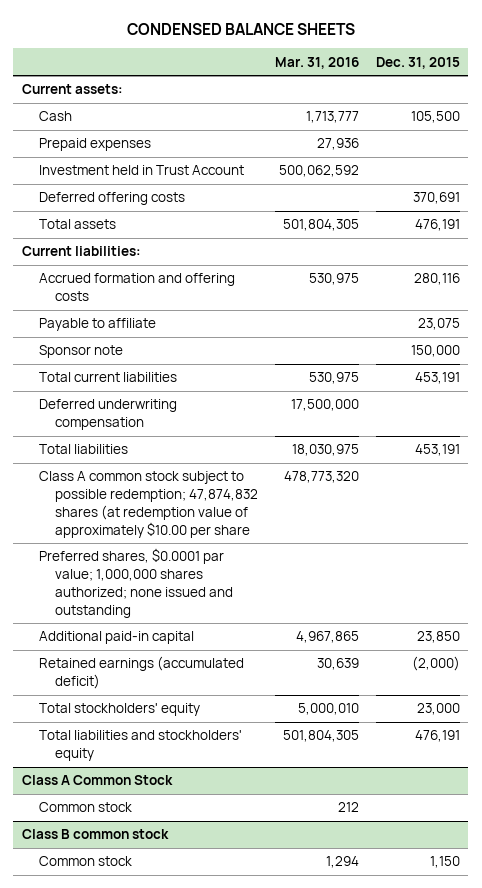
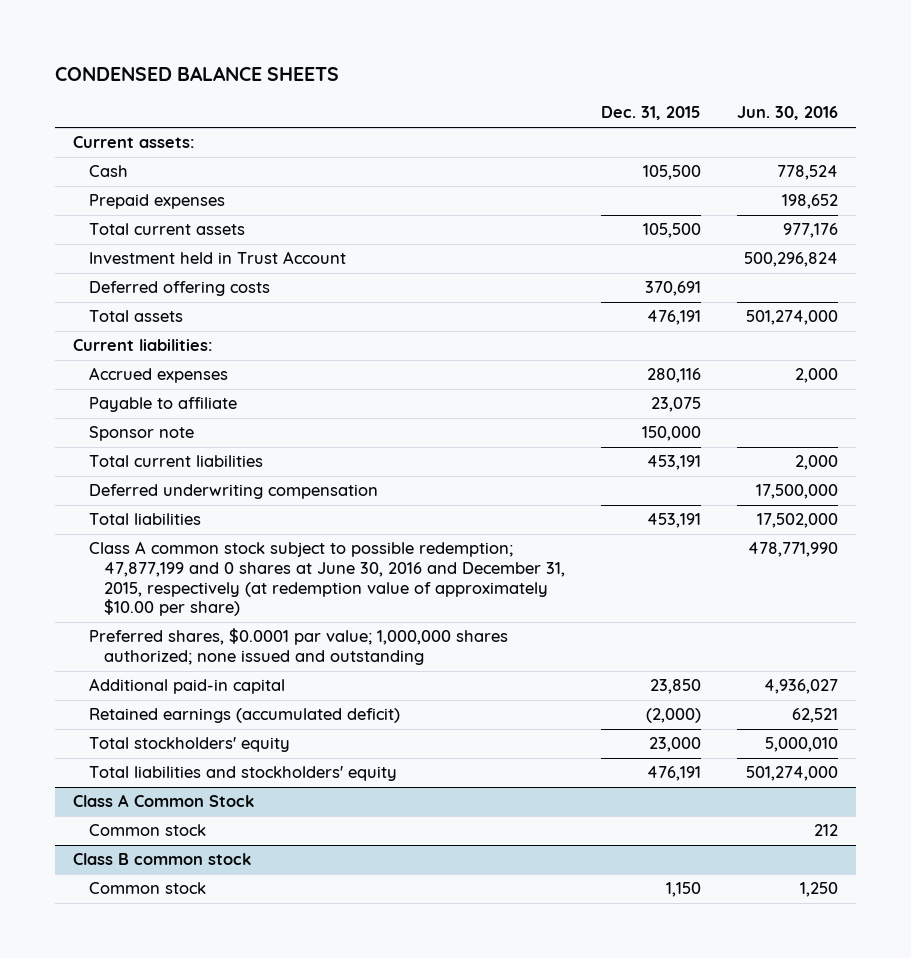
- | Mar. 31, 2016 | Dec. 31, 2015
+ | Dec. 31, 2015 | Jun. 30, 2016
+ Total current assets | 105,500 | 977,176
- Accrued formation and offering costs | 530,975 | 280,116
+ Accrued expenses | 280,116 | 2,000
- Class A common stock subject to possible redemption; 47,874,832 shares (at redemption value of approximately $10.00 per share | 478,773,320 |
+ Class A common stock subject to possible redemption; 47,877,199 and 0 shares at June 30, 2016 and December 31, 2015, respectively (at redemption value of approximately $10.00 per share) | | 478,771,990

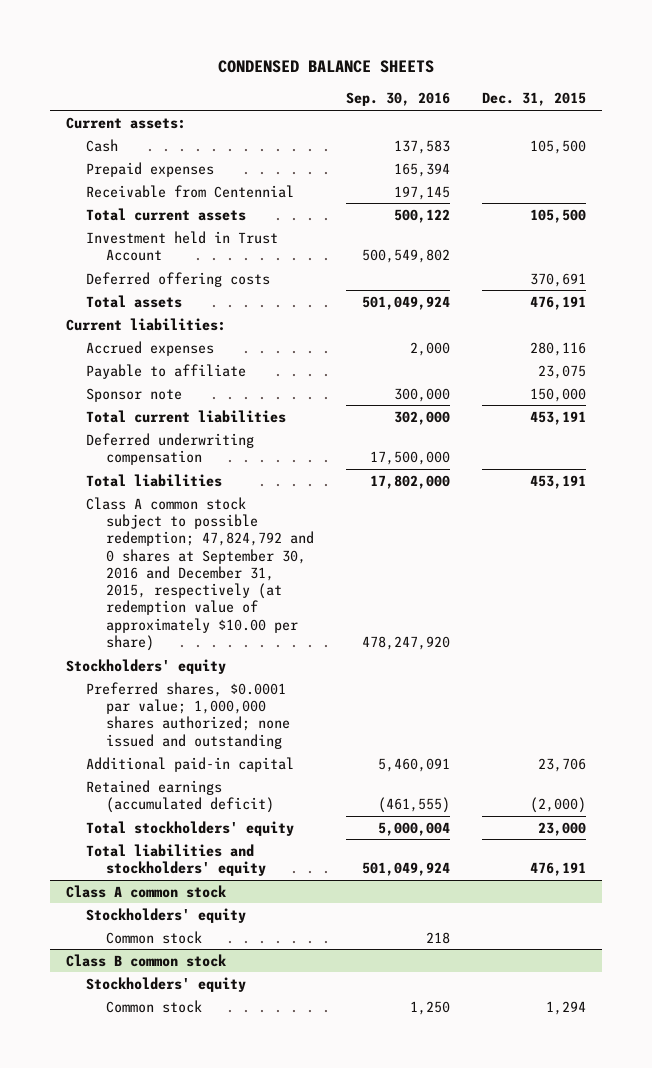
- | Dec. 31, 2015 | Jun. 30, 2016
+ | Sep. 30, 2016 | Dec. 31, 2015
+ Receivable from Centennial | 197,145 |
- Class A common stock subject to possible redemption; 47,877,199 and 0 shares at June 30, 2016 and December 31, 2015, respectively (at redemption value of approximately $10.00 per share) | | 478,771,990
+ Class A common stock subject to possible redemption; 47,824,792 and 0 shares at September 30, 2016 and December 31, 2015, respectively (at redemption value of approximately $10.00 per share) | 478,247,920 |
+ Stockholders' equity
- Additional paid-in capital | 23,850 | 4,936,027
+ Additional paid-in capital | 5,460,091 | 23,706
- Class A Common Stock
+ Class A common stock
+ Stockholders' equity
@ Class B common stock
- Common stock | 1,150 | 1,250
+ Stockholders' equity
+ Common stock | 1,250 | 1,294

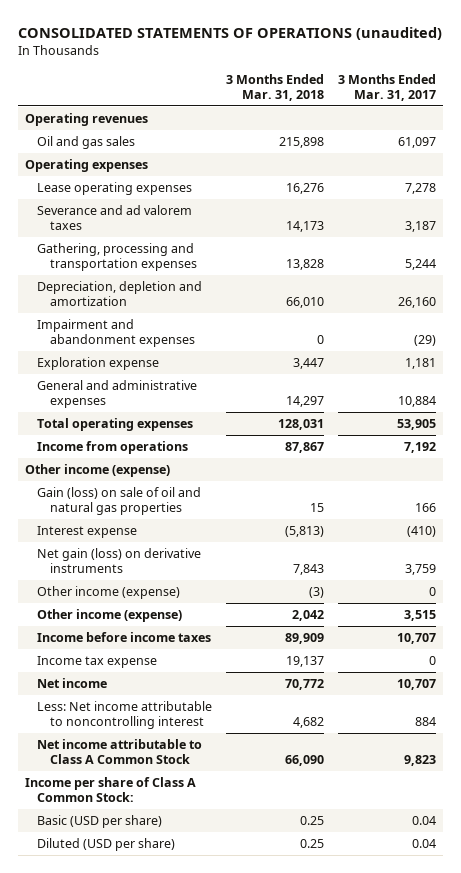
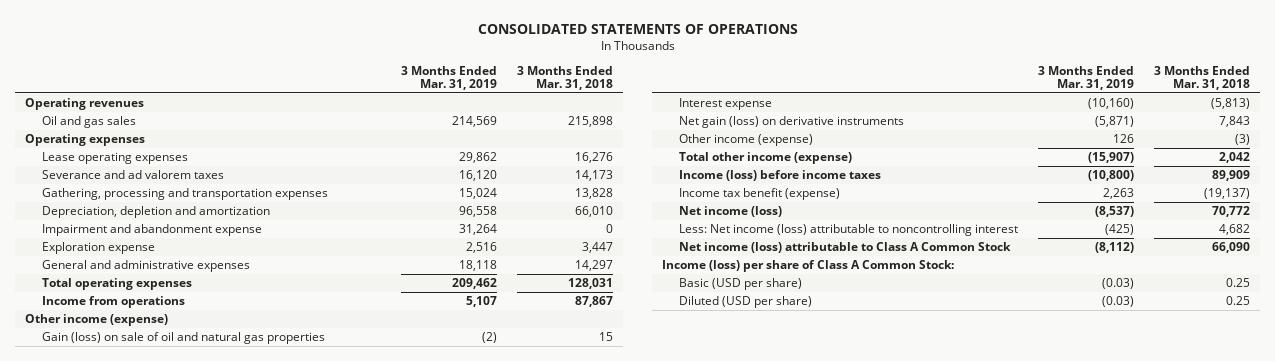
- CONSOLIDATED STATEMENTS OF OPERATIONS (unaudited)
+ CONSOLIDATED STATEMENTS OF OPERATIONS
- | 3 Months Ended Mar. 31, 2018 | 3 Months Ended Mar. 31, 2017
+ | 3 Months Ended Mar. 31, 2019 | 3 Months Ended Mar. 31, 2018
- Impairment and abandonment expenses | 0 | (29)
+ Impairment and abandonment expense | 31,264 | 0
- Other income (expense) | 2,042 | 3,515
- Income before income taxes | 89,909 | 10,707
- Income tax expense | 19,137 | 0
- Net income | 70,772 | 10,707
- Less: Net income attributable to noncontrolling interest | 4,682 | 884
- Net income attributable to Class A Common Stock | 66,090 | 9,823
- Income per share of Class A Common Stock:
+ Total other income (expense) | (15,907) | 2,042
+ Income (loss) before income taxes | (10,800) | 89,909
+ Income tax benefit (expense) | 2,263 | (19,137)
+ Net income (loss) | (8,537) | 70,772
+ Less: Net income (loss) attributable to noncontrolling interest | (425) | 4,682
+ Net income (loss) attributable to Class A Common Stock | (8,112) | 66,090
+ Income (loss) per share of Class A Common Stock:

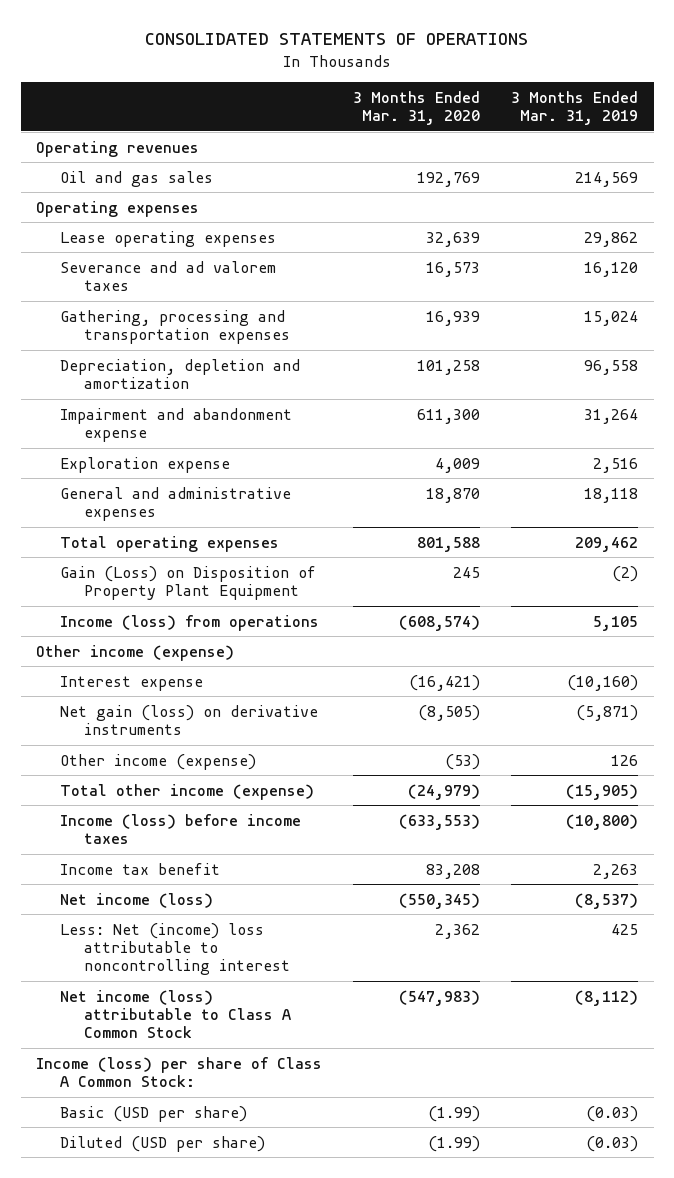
- | 3 Months Ended Mar. 31, 2019 | 3 Months Ended Mar. 31, 2018
+ | 3 Months Ended Mar. 31, 2020 | 3 Months Ended Mar. 31, 2019
- Income from operations | 5,107 | 87,867
+ Gain (Loss) on Disposition of Property Plant Equipment | 245 | (2)
+ Income (loss) from operations | (608,574) | 5,105
- Gain (loss) on sale of oil and natural gas properties | (2) | 15
- Total other income (expense) | (15,907) | 2,042
+ Total other income (expense) | (24,979) | (15,905)
- Income tax benefit (expense) | 2,263 | (19,137)
+ Income tax benefit | 83,208 | 2,263
- Less: Net income (loss) attributable to noncontrolling interest | (425) | 4,682
+ Less: Net (income) loss attributable to noncontrolling interest | 2,362 | 425

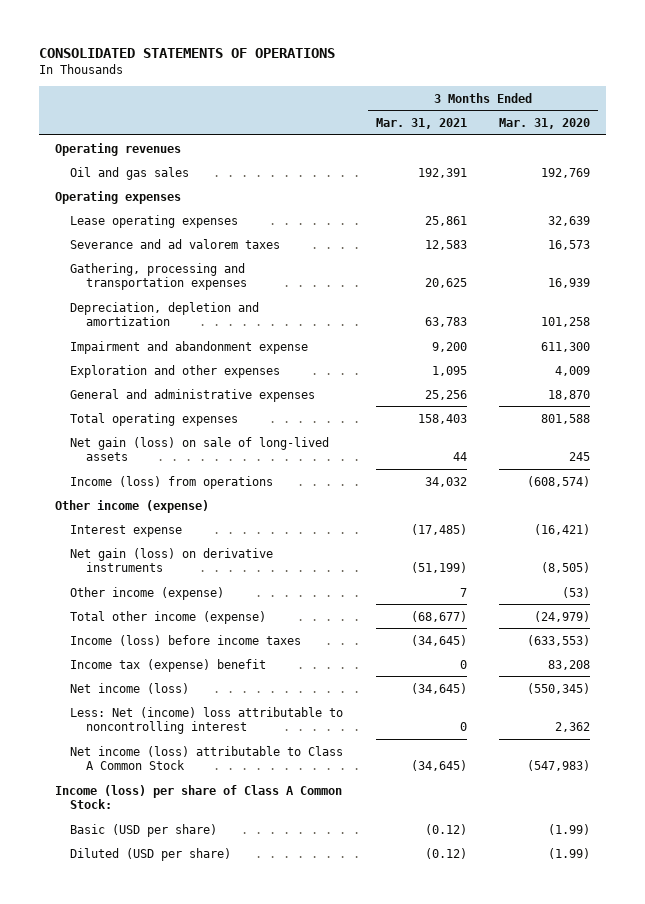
- | 3 Months Ended Mar. 31, 2020 | 3 Months Ended Mar. 31, 2019
+ | 3 Months Ended Mar. 31, 2021 | 3 Months Ended Mar. 31, 2020
- Exploration expense | 4,009 | 2,516
+ Exploration and other expenses | 1,095 | 4,009
- Gain (Loss) on Disposition of Property Plant Equipment | 245 | (2)
+ Net gain (loss) on sale of long-lived assets | 44 | 245
- Income tax benefit | 83,208 | 2,263
+ Income tax (expense) benefit | 0 | 83,208

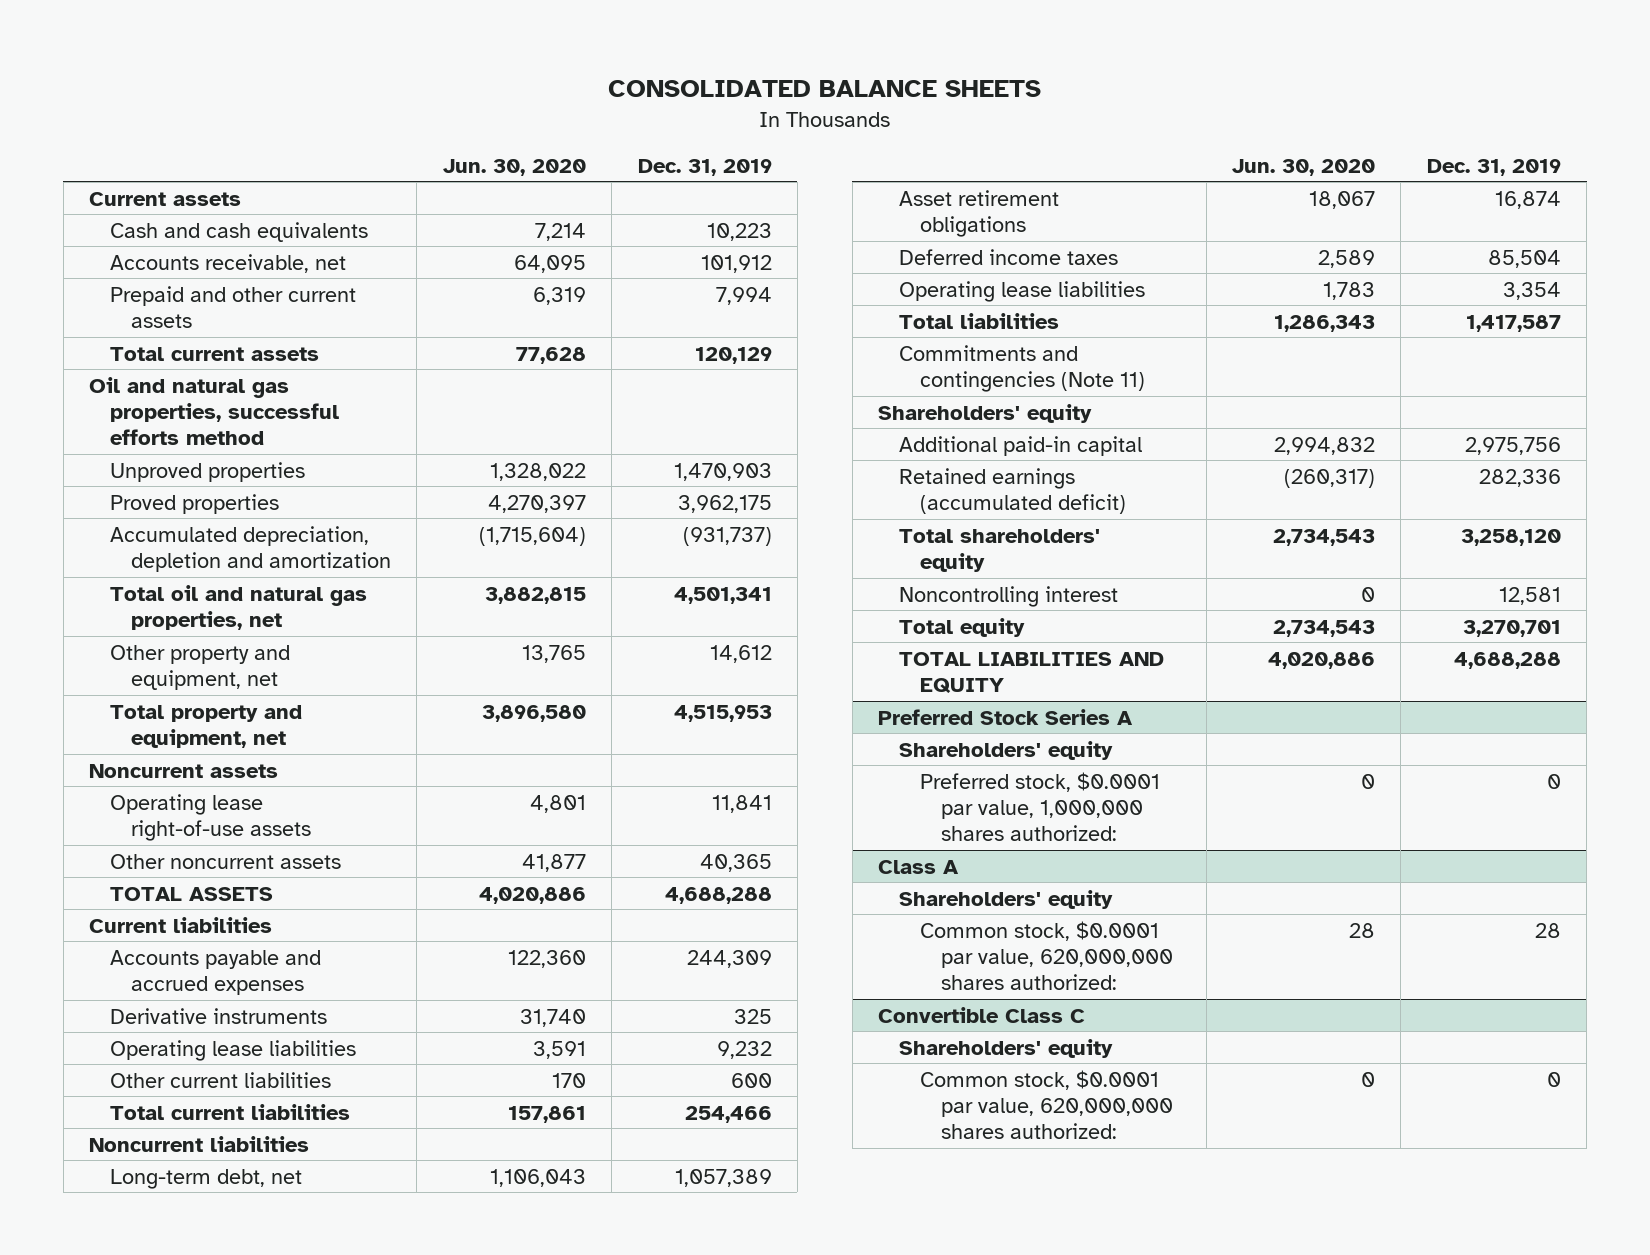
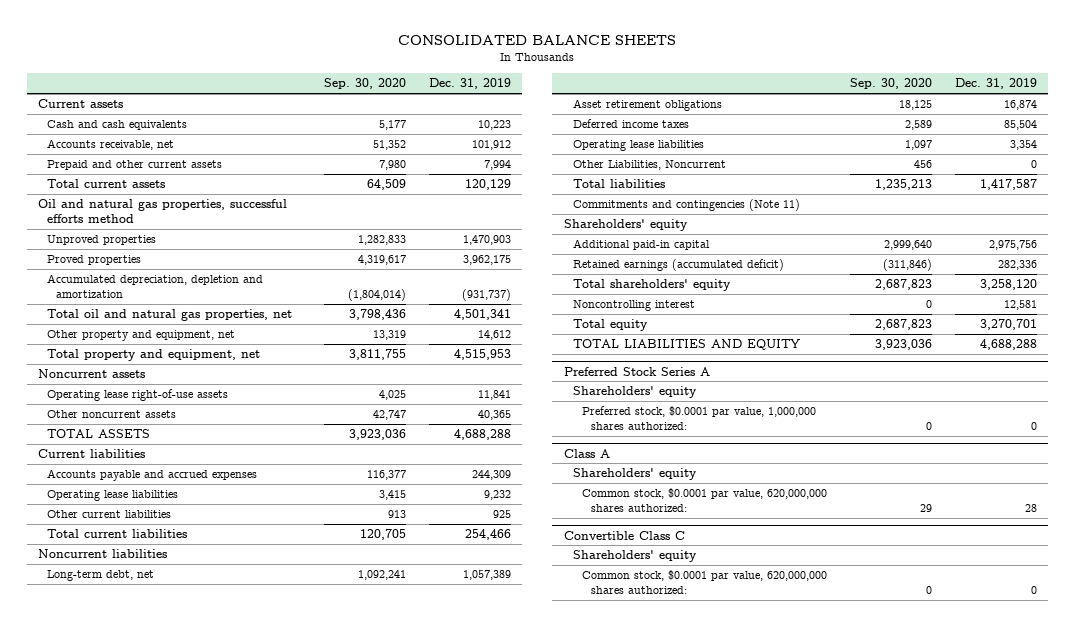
- | Jun. 30, 2020 | Dec. 31, 2019
+ | Sep. 30, 2020 | Dec. 31, 2019
- Derivative instruments | 31,740 | 325
- Other current liabilities | 170 | 600
+ Other current liabilities | 913 | 925
+ Other Liabilities, Noncurrent | 456 | 0

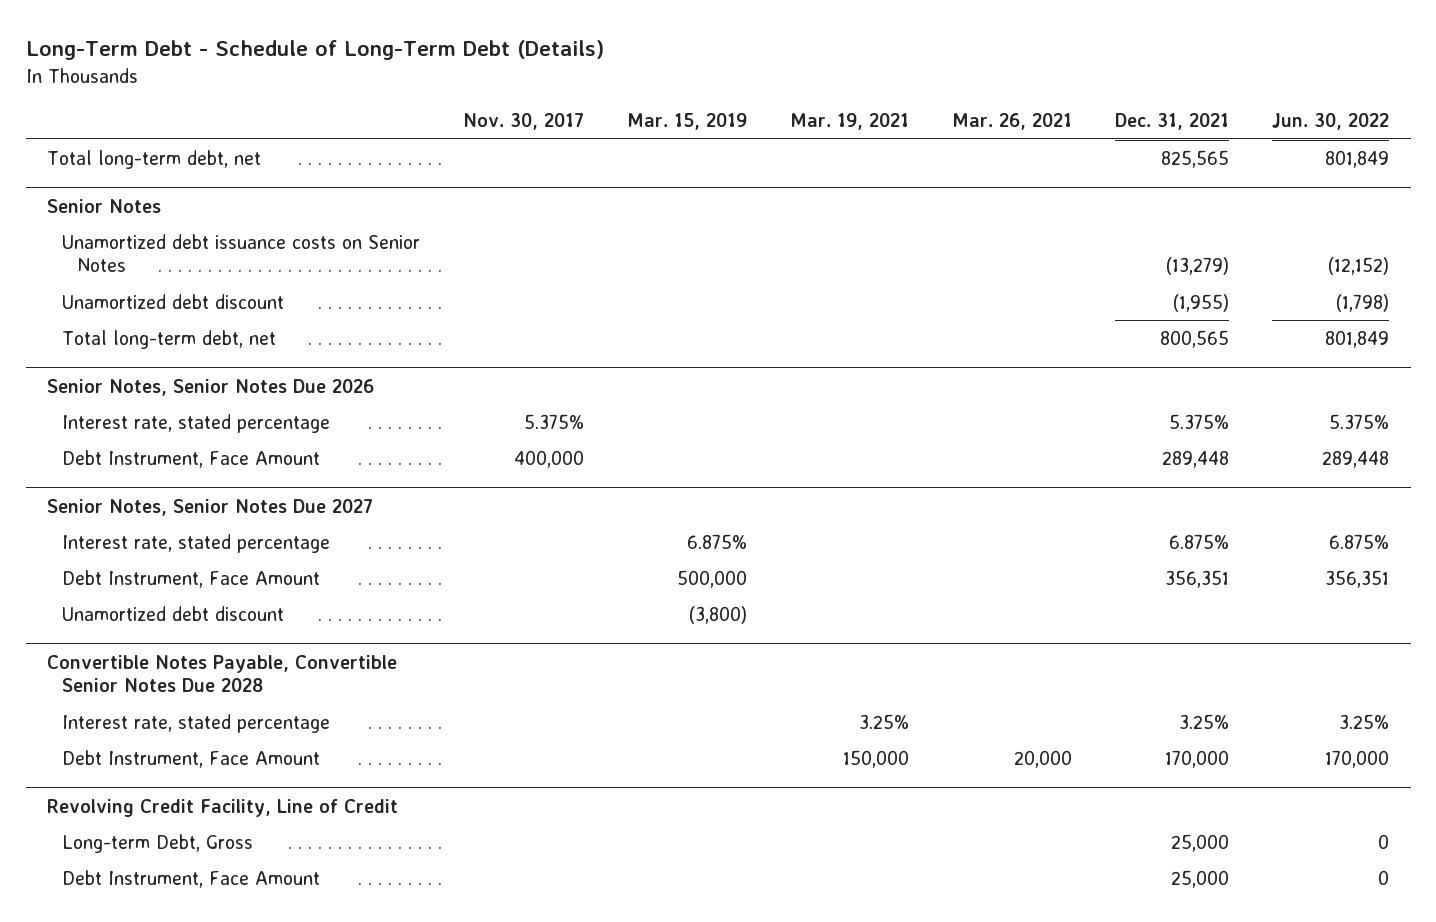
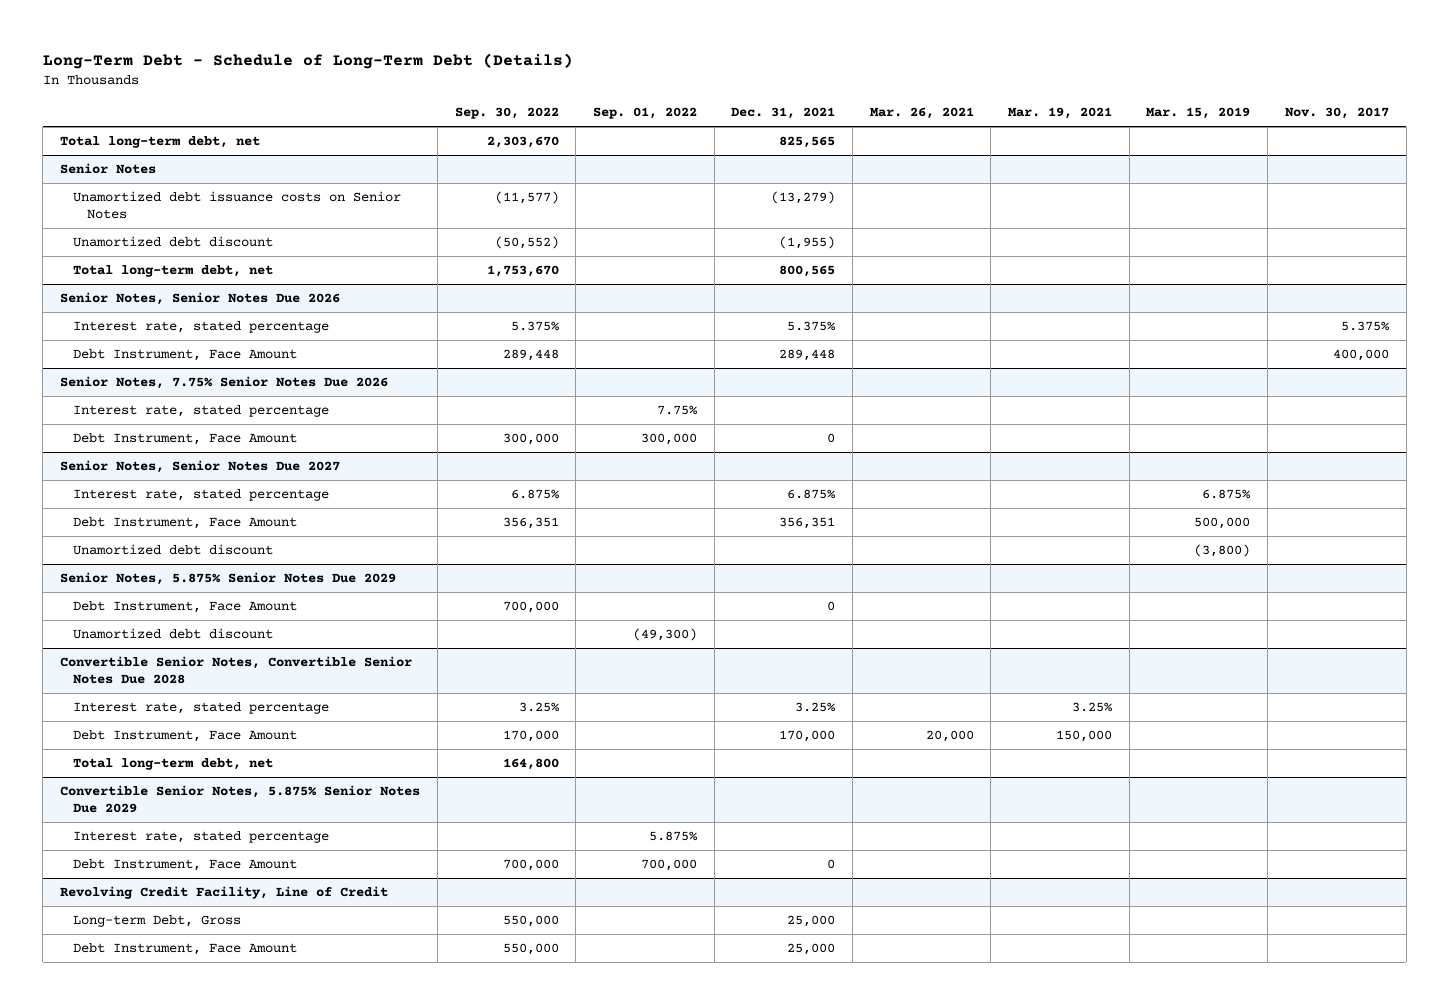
- | Nov. 30, 2017 | Mar. 15, 2019 | Mar. 19, 2021 | Mar. 26, 2021 | Dec. 31, 2021 | Jun. 30, 2022
+ | Sep. 30, 2022 | Sep. 01, 2022 | Dec. 31, 2021 | Mar. 26, 2021 | Mar. 19, 2021 | Mar. 15, 2019 | Nov. 30, 2017
+ Senior Notes, 7.75% Senior Notes Due 2026
+ Interest rate, stated percentage | | 7.75% | | | | |
+ Debt Instrument, Face Amount | 300,000 | 300,000 | 0 | | | |
- Convertible Notes Payable, Convertible Senior Notes Due 2028
+ Senior Notes, 5.875% Senior Notes Due 2029
+ Debt Instrument, Face Amount | 700,000 | | 0 | | | |
+ Unamortized debt discount | | (49,300) | | | | |
+ Convertible Senior Notes, Convertible Senior Notes Due 2028
+ Total long-term debt, net | 164,800 | | | | | |
+ Convertible Senior Notes, 5.875% Senior Notes Due 2029
+ Interest rate, stated percentage | | 5.875% | | | | |
+ Debt Instrument, Face Amount | 700,000 | 700,000 | 0 | | | |

